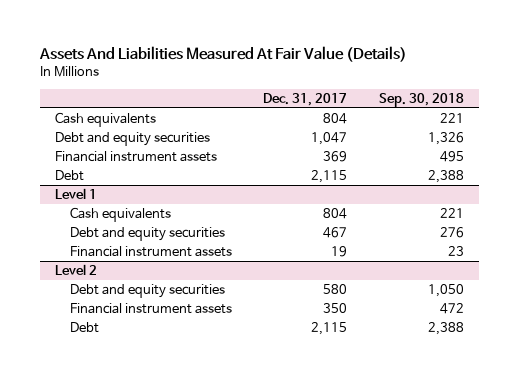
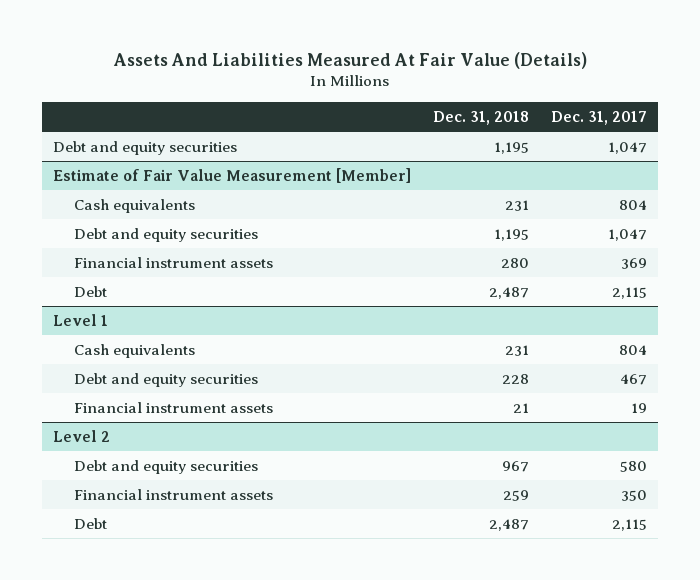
- | Dec. 31, 2017 | Sep. 30, 2018
+ | Dec. 31, 2018 | Dec. 31, 2017
+ Debt and equity securities | 1,195 | 1,047
+ Estimate of Fair Value Measurement [Member]

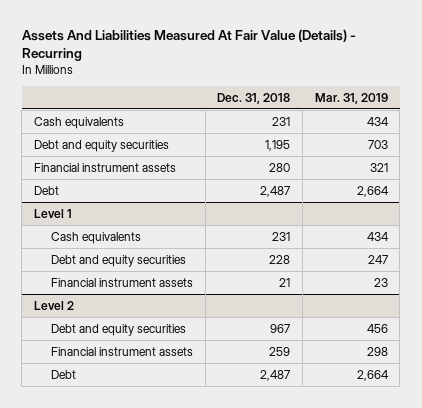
- Assets And Liabilities Measured At Fair Value (Details)
+ Assets And Liabilities Measured At Fair Value (Details) - Recurring
- | Dec. 31, 2018 | Dec. 31, 2017
+ | Dec. 31, 2018 | Mar. 31, 2019
- Debt and equity securities | 1,195 | 1,047
- Estimate of Fair Value Measurement [Member]

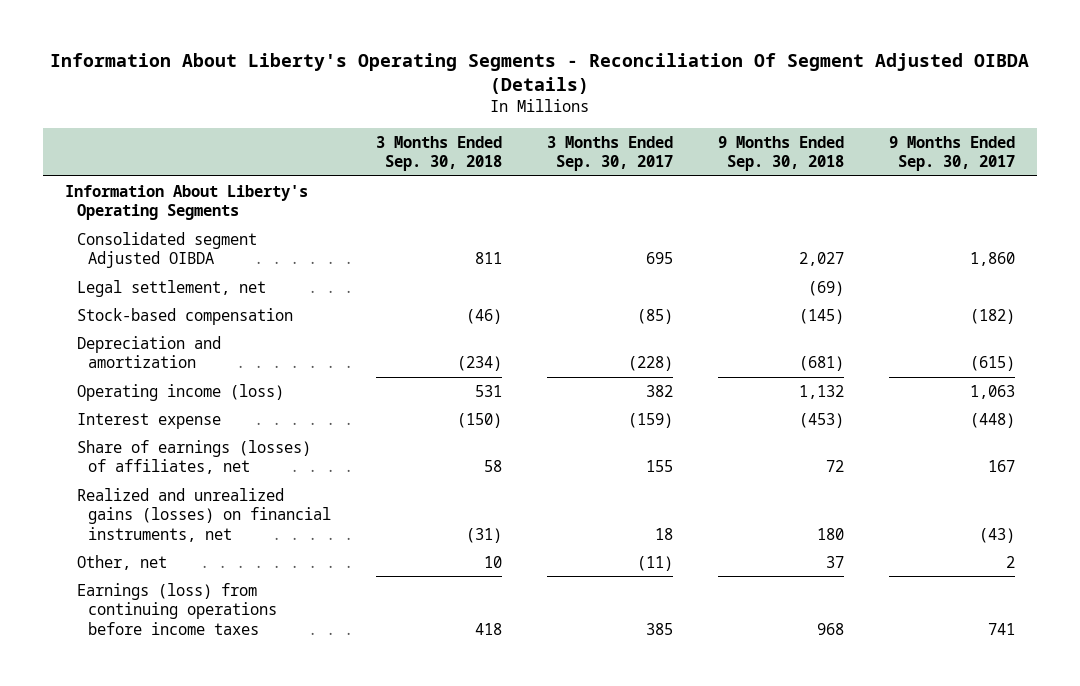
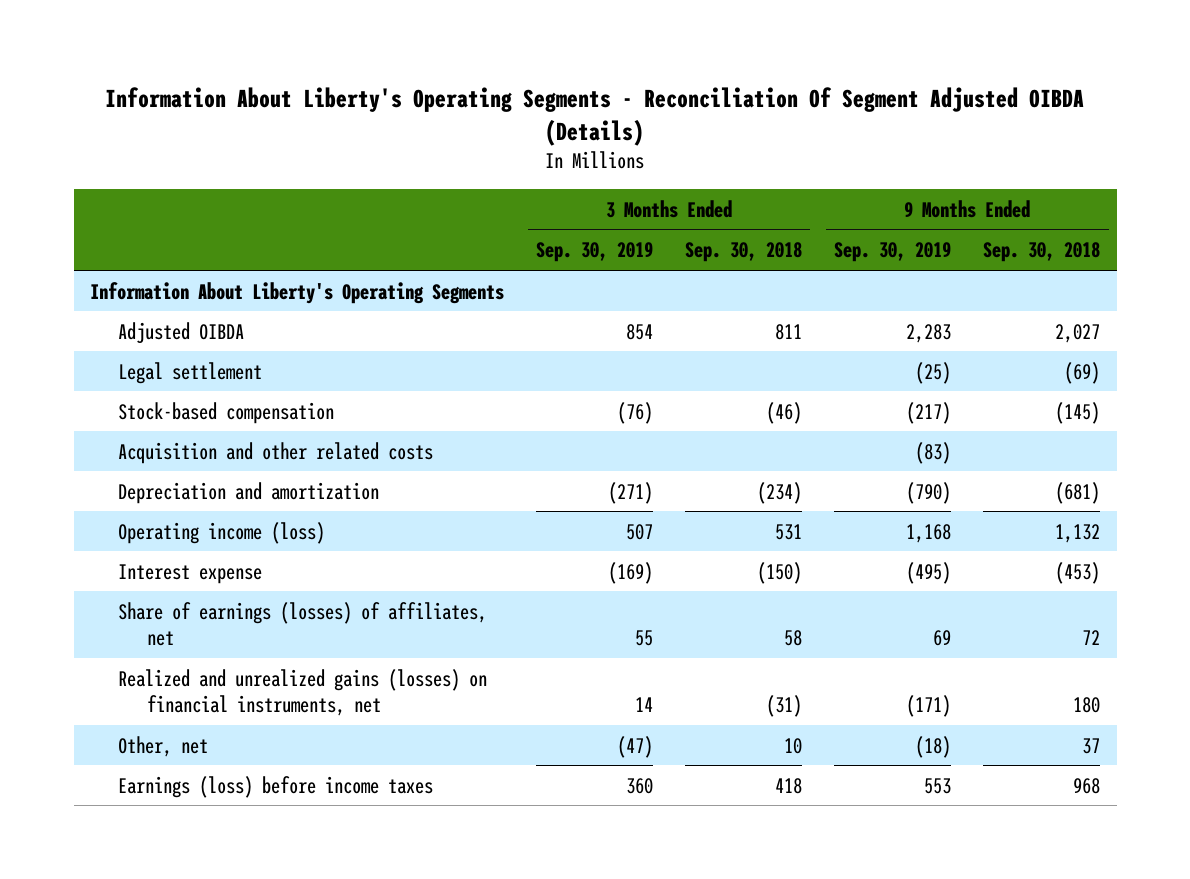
- | 3 Months Ended Sep. 30, 2018 | 3 Months Ended Sep. 30, 2017 | 9 Months Ended Sep. 30, 2018 | 9 Months Ended Sep. 30, 2017
+ | 3 Months Ended Sep. 30, 2019 | 3 Months Ended Sep. 30, 2018 | 9 Months Ended Sep. 30, 2019 | 9 Months Ended Sep. 30, 2018
- Consolidated segment Adjusted OIBDA | 811 | 695 | 2,027 | 1,860
- Legal settlement, net | | | (69) |
+ Adjusted OIBDA | 854 | 811 | 2,283 | 2,027
+ Legal settlement | | | (25) | (69)
+ Acquisition and other related costs | | | (83) |
- Earnings (loss) from continuing operations before income taxes | 418 | 385 | 968 | 741
+ Earnings (loss) before income taxes | 360 | 418 | 553 | 968

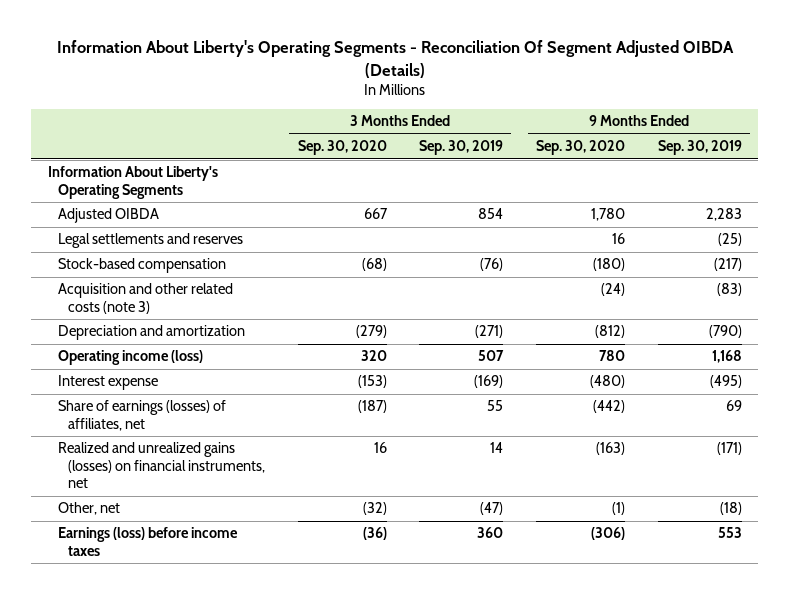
- | 3 Months Ended Sep. 30, 2019 | 3 Months Ended Sep. 30, 2018 | 9 Months Ended Sep. 30, 2019 | 9 Months Ended Sep. 30, 2018
+ | 3 Months Ended Sep. 30, 2020 | 3 Months Ended Sep. 30, 2019 | 9 Months Ended Sep. 30, 2020 | 9 Months Ended Sep. 30, 2019
- Legal settlement | | | (25) | (69)
+ Legal settlements and reserves | | | 16 | (25)
- Acquisition and other related costs | | | (83) |
+ Acquisition and other related costs (note 3) | | | (24) | (83)

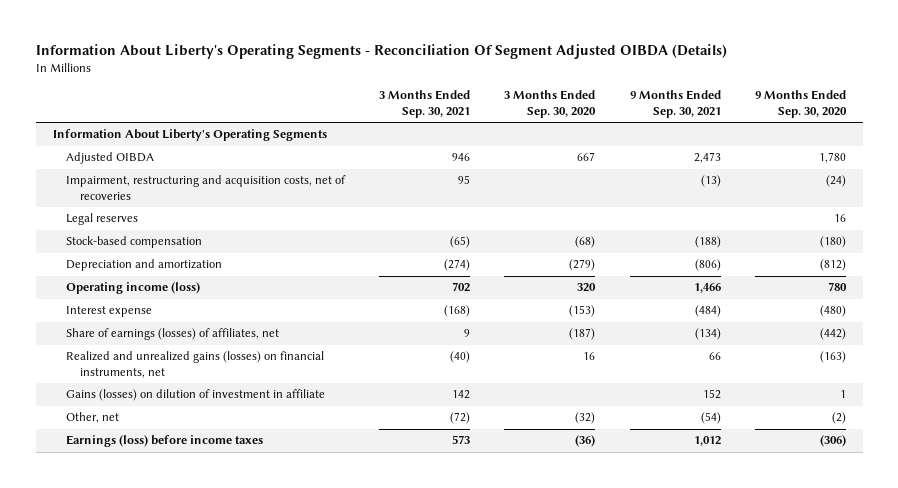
- | 3 Months Ended Sep. 30, 2020 | 3 Months Ended Sep. 30, 2019 | 9 Months Ended Sep. 30, 2020 | 9 Months Ended Sep. 30, 2019
+ | 3 Months Ended Sep. 30, 2021 | 3 Months Ended Sep. 30, 2020 | 9 Months Ended Sep. 30, 2021 | 9 Months Ended Sep. 30, 2020
- Legal settlements and reserves | | | 16 | (25)
+ Impairment, restructuring and acquisition costs, net of recoveries | 95 | | (13) | (24)
+ Legal reserves | | | | 16
- Acquisition and other related costs (note 3) | | | (24) | (83)
- Other, net | (32) | (47) | (1) | (18)
+ Gains (losses) on dilution of investment in affiliate | 142 | | 152 | 1
+ Other, net | (72) | (32) | (54) | (2)

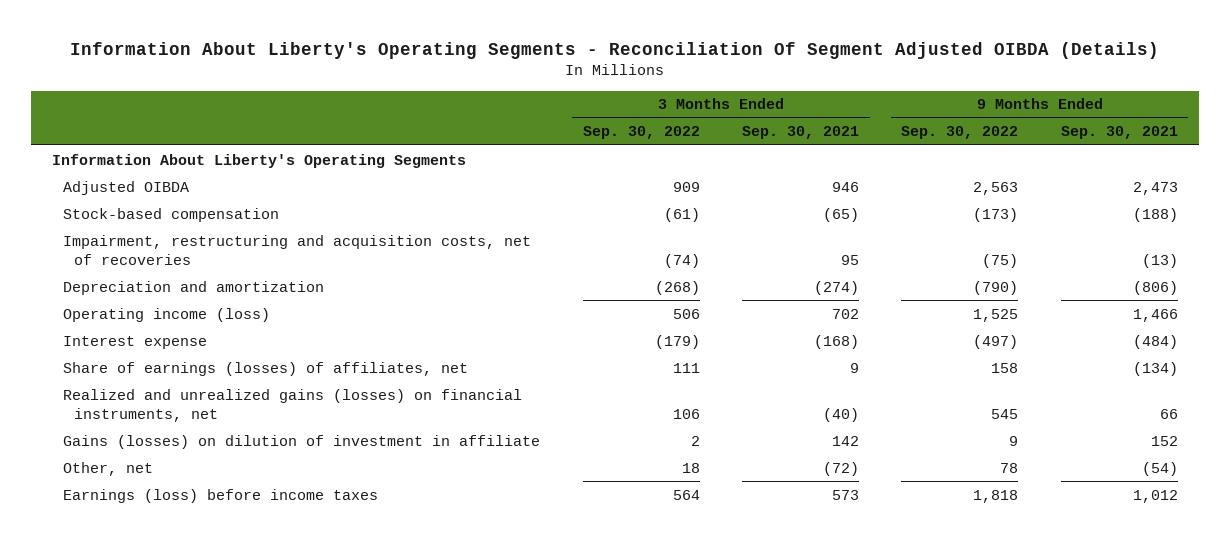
- | 3 Months Ended Sep. 30, 2021 | 3 Months Ended Sep. 30, 2020 | 9 Months Ended Sep. 30, 2021 | 9 Months Ended Sep. 30, 2020
+ | 3 Months Ended Sep. 30, 2022 | 3 Months Ended Sep. 30, 2021 | 9 Months Ended Sep. 30, 2022 | 9 Months Ended Sep. 30, 2021
- Legal reserves | | | | 16
moved down: Impairment, restructuring and acquisition costs, net of recoveries | (74) | 95 | (75) | (13)

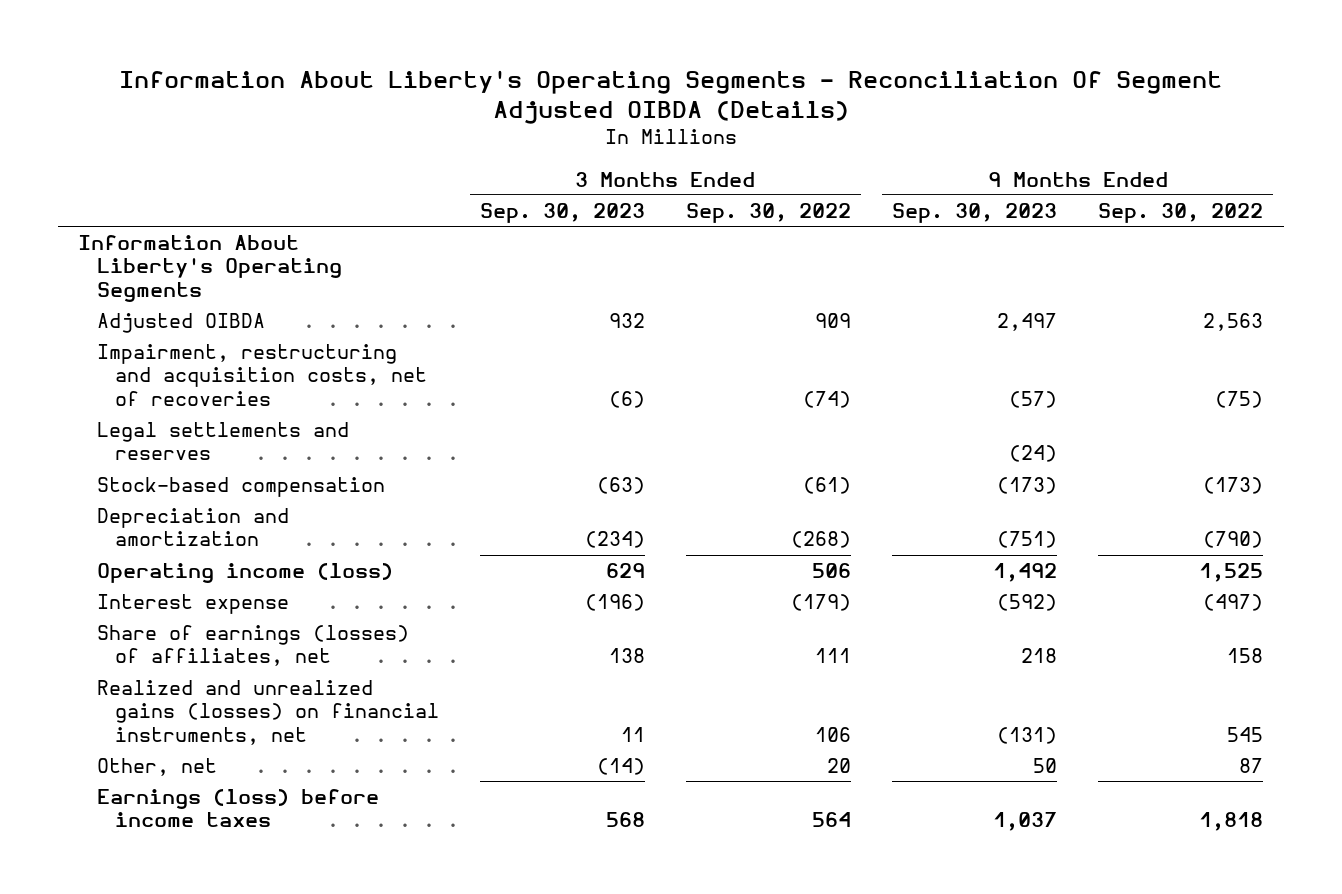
- | 3 Months Ended Sep. 30, 2022 | 3 Months Ended Sep. 30, 2021 | 9 Months Ended Sep. 30, 2022 | 9 Months Ended Sep. 30, 2021
+ | 3 Months Ended Sep. 30, 2023 | 3 Months Ended Sep. 30, 2022 | 9 Months Ended Sep. 30, 2023 | 9 Months Ended Sep. 30, 2022
+ Legal settlements and reserves | | | (24) |
moved down: Stock-based compensation | (63) | (61) | (173) | (173)
- Gains (losses) on dilution of investment in affiliate | 2 | 142 | 9 | 152
- Other, net | 18 | (72) | 78 | (54)
+ Other, net | (14) | 20 | 50 | 87

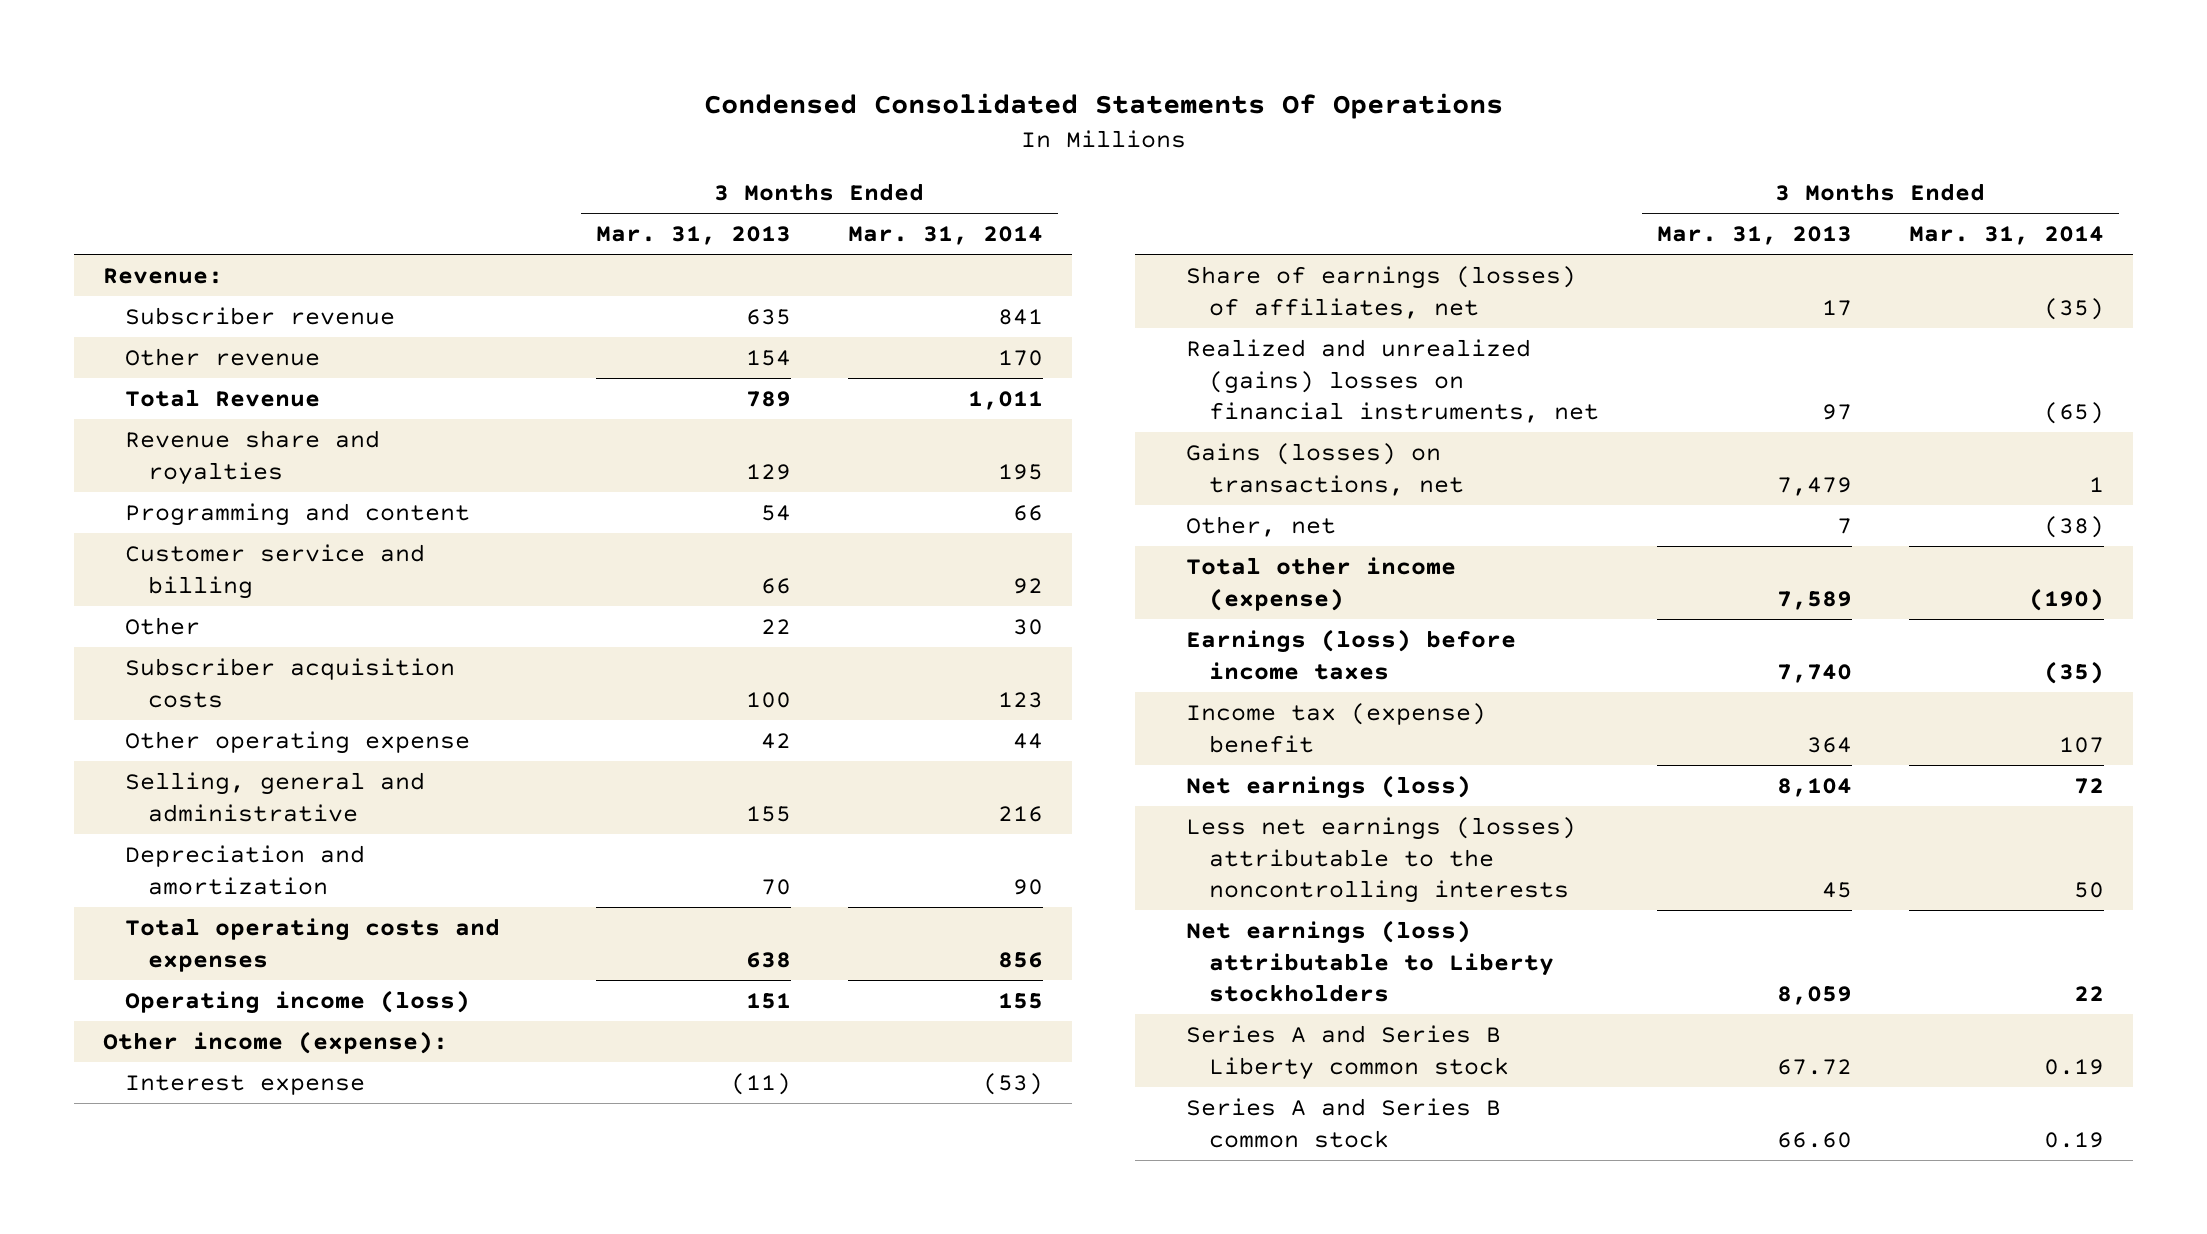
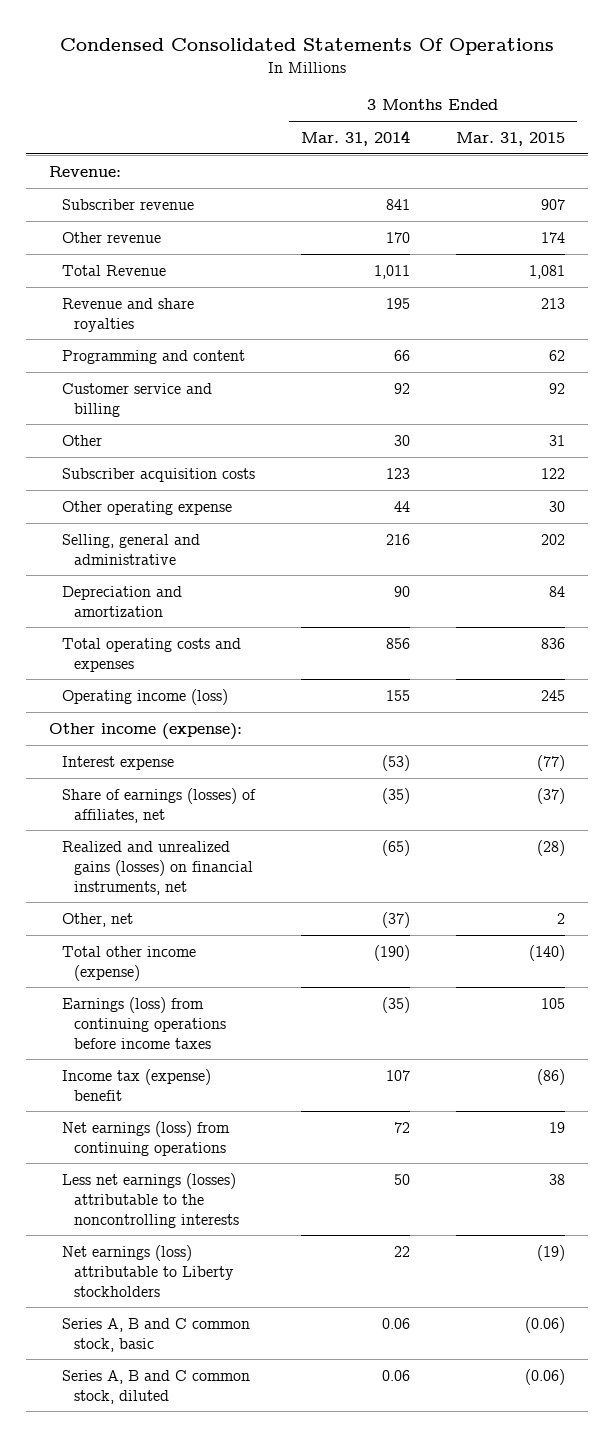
- | 3 Months Ended Mar. 31, 2013 | 3 Months Ended Mar. 31, 2014
+ | 3 Months Ended Mar. 31, 2014 | 3 Months Ended Mar. 31, 2015
- Revenue share and royalties | 129 | 195
+ Revenue and share royalties | 195 | 213
- Realized and unrealized (gains) losses on financial instruments, net | 97 | (65)
- Gains (losses) on transactions, net | 7,479 | 1
- Other, net | 7 | (38)
+ Realized and unrealized gains (losses) on financial instruments, net | (65) | (28)
+ Other, net | (37) | 2
- Earnings (loss) before income taxes | 7,740 | (35)
+ Earnings (loss) from continuing operations before income taxes | (35) | 105
- Net earnings (loss) | 8,104 | 72
+ Net earnings (loss) from continuing operations | 72 | 19
- Series A and Series B Liberty common stock | 67.72 | 0.19
- Series A and Series B common stock | 66.60 | 0.19
+ Series A, B and C common stock, basic | 0.06 | (0.06)
+ Series A, B and C common stock, diluted | 0.06 | (0.06)

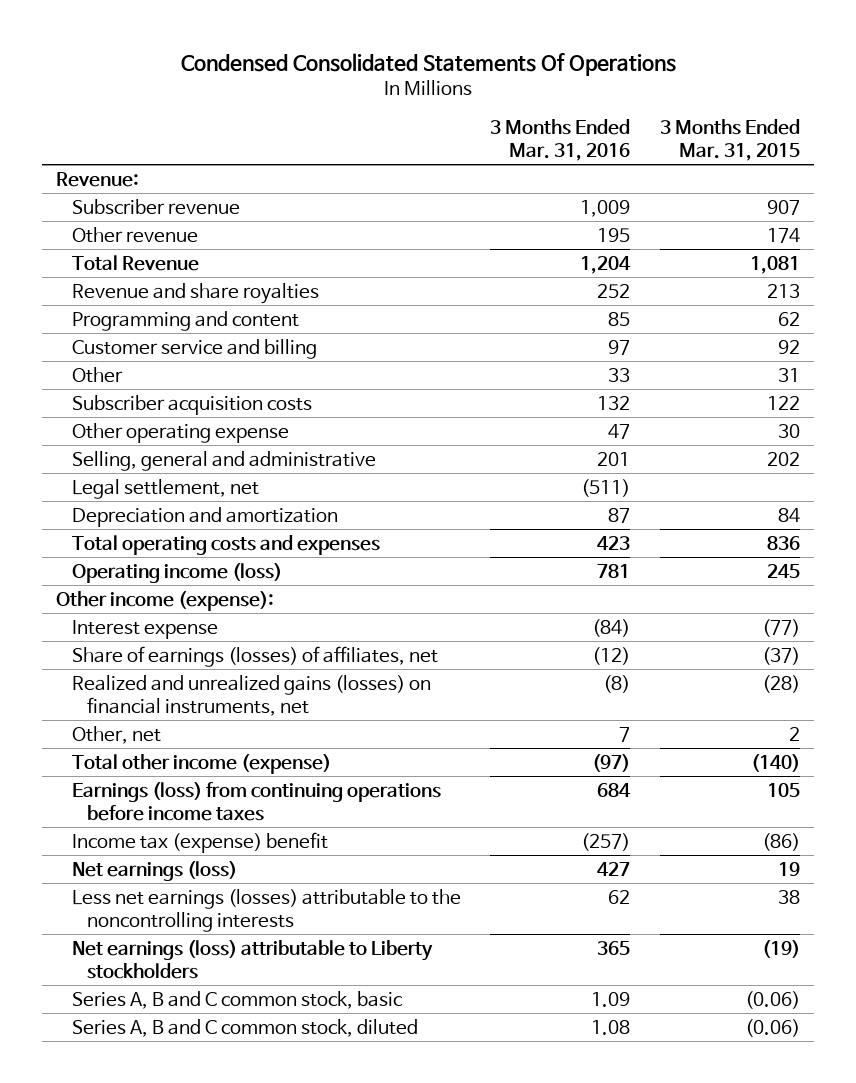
- | 3 Months Ended Mar. 31, 2014 | 3 Months Ended Mar. 31, 2015
+ | 3 Months Ended Mar. 31, 2016 | 3 Months Ended Mar. 31, 2015
+ Legal settlement, net | (511) |
- Net earnings (loss) from continuing operations | 72 | 19
+ Net earnings (loss) | 427 | 19

